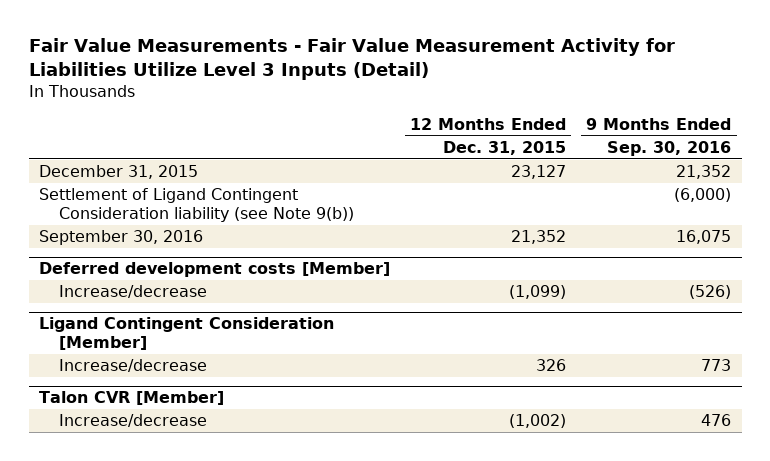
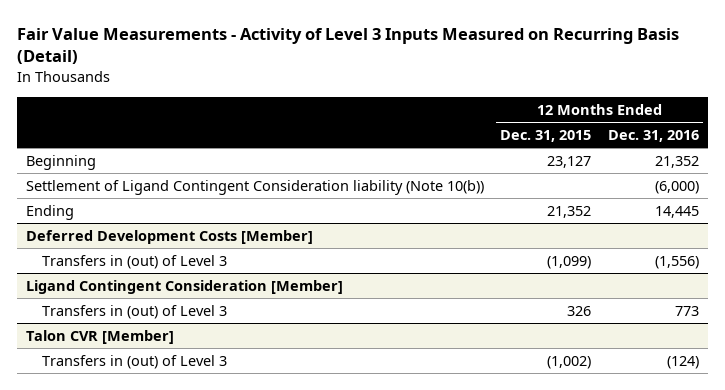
- Fair Value Measurements - Fair Value Measurement Activity for Liabilities Utilize Level 3 Inputs (Detail)
+ Fair Value Measurements - Activity of Level 3 Inputs Measured on Recurring Basis (Detail)
- | 12 Months Ended Dec. 31, 2015 | 9 Months Ended Sep. 30, 2016
+ | 12 Months Ended Dec. 31, 2015 | 12 Months Ended Dec. 31, 2016
- December 31, 2015 | 23,127 | 21,352
- Settlement of Ligand Contingent Consideration liability (see Note 9(b)) | | (6,000)
- September 30, 2016 | 21,352 | 16,075
- Deferred development costs [Member]
- Increase/decrease | (1,099) | (526)
+ Beginning | 23,127 | 21,352
+ Settlement of Ligand Contingent Consideration liability (Note 10(b)) | | (6,000)
+ Ending | 21,352 | 14,445
+ Deferred Development Costs [Member]
+ Transfers in (out) of Level 3 | (1,099) | (1,556)
@ Ligand Contingent Consideration [Member]
- Increase/decrease | 326 | 773
+ Transfers in (out) of Level 3 | 326 | 773
@ Talon CVR [Member]
- Increase/decrease | (1,002) | 476
+ Transfers in (out) of Level 3 | (1,002) | (124)

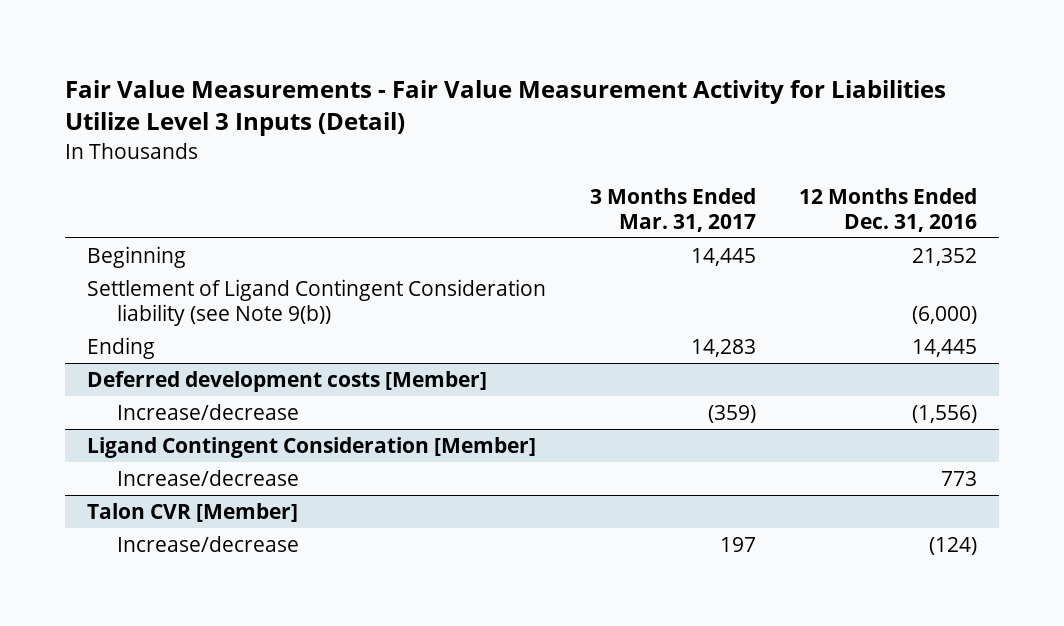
- Fair Value Measurements - Activity of Level 3 Inputs Measured on Recurring Basis (Detail)
+ Fair Value Measurements - Fair Value Measurement Activity for Liabilities Utilize Level 3 Inputs (Detail)
- | 12 Months Ended Dec. 31, 2015 | 12 Months Ended Dec. 31, 2016
+ | 3 Months Ended Mar. 31, 2017 | 12 Months Ended Dec. 31, 2016
- Settlement of Ligand Contingent Consideration liability (Note 10(b)) | | (6,000)
+ Settlement of Ligand Contingent Consideration liability (see Note 9(b)) | | (6,000)
- Deferred Development Costs [Member]
- Transfers in (out) of Level 3 | (1,099) | (1,556)
+ Deferred development costs [Member]
+ Increase/decrease | (359) | (1,556)
@ Ligand Contingent Consideration [Member]
- Transfers in (out) of Level 3 | 326 | 773
+ Increase/decrease | | 773
@ Talon CVR [Member]
- Transfers in (out) of Level 3 | (1,002) | (124)
+ Increase/decrease | 197 | (124)

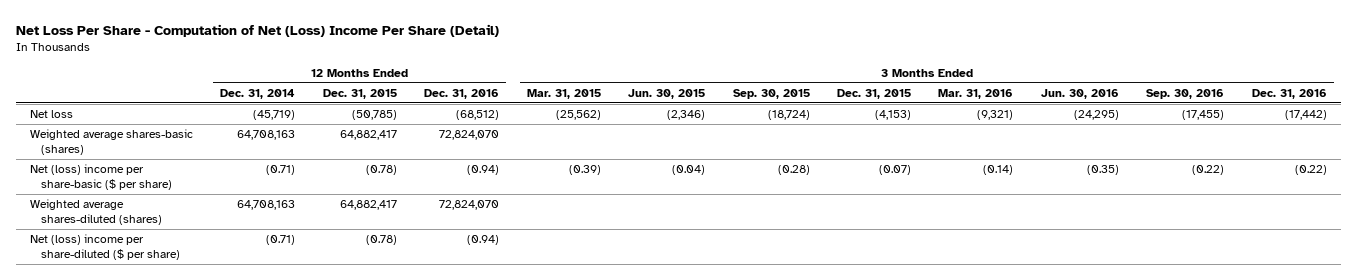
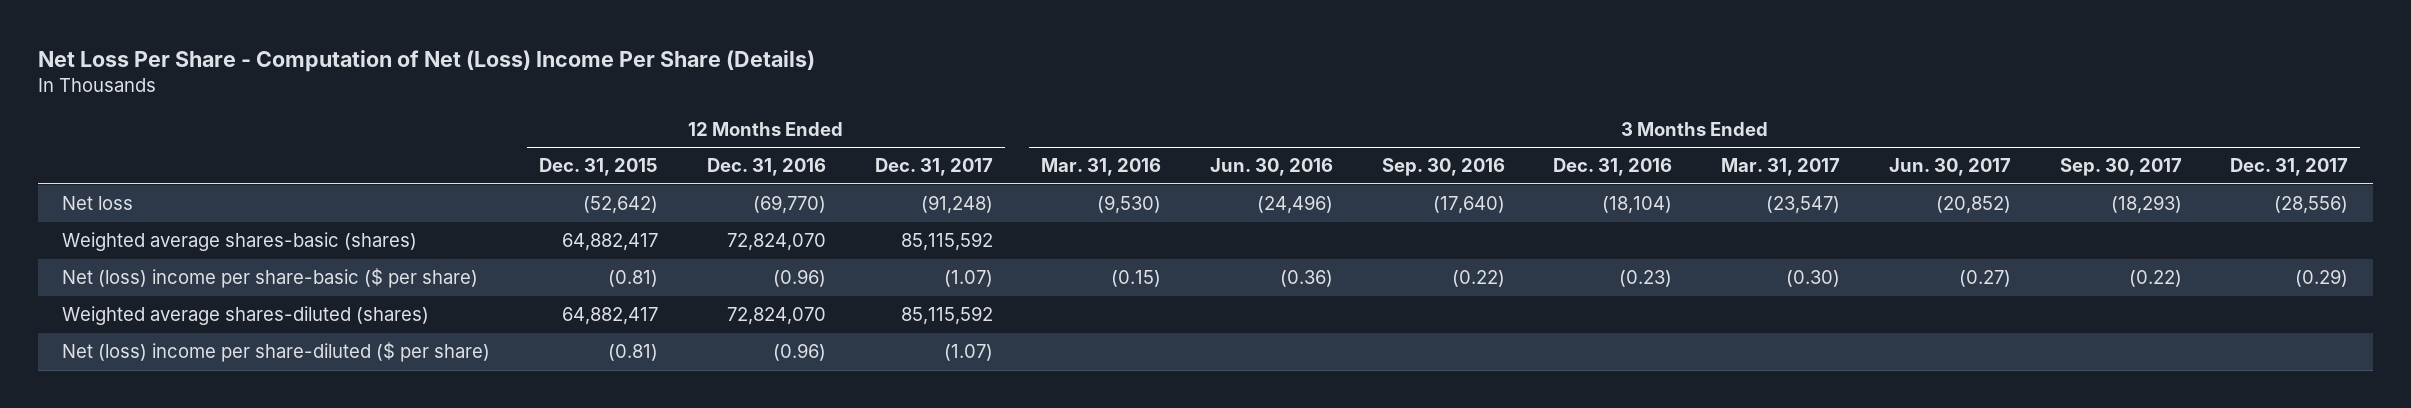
- Net Loss Per Share - Computation of Net (Loss) Income Per Share (Detail)
+ Net Loss Per Share - Computation of Net (Loss) Income Per Share (Details)
- | 12 Months Ended Dec. 31, 2014 | 12 Months Ended Dec. 31, 2015 | 12 Months Ended Dec. 31, 2016 | 3 Months Ended Mar. 31, 2015 | 3 Months Ended Jun. 30, 2015 | 3 Months Ended Sep. 30, 2015 | 3 Months Ended Dec. 31, 2015 | 3 Months Ended Mar. 31, 2016 | 3 Months Ended Jun. 30, 2016 | 3 Months Ended Sep. 30, 2016 | 3 Months Ended Dec. 31, 2016
+ | 12 Months Ended Dec. 31, 2015 | 12 Months Ended Dec. 31, 2016 | 12 Months Ended Dec. 31, 2017 | 3 Months Ended Mar. 31, 2016 | 3 Months Ended Jun. 30, 2016 | 3 Months Ended Sep. 30, 2016 | 3 Months Ended Dec. 31, 2016 | 3 Months Ended Mar. 31, 2017 | 3 Months Ended Jun. 30, 2017 | 3 Months Ended Sep. 30, 2017 | 3 Months Ended Dec. 31, 2017
- Net loss | (45,719) | (50,785) | (68,512) | (25,562) | (2,346) | (18,724) | (4,153) | (9,321) | (24,295) | (17,455) | (17,442)
+ Net loss | (52,642) | (69,770) | (91,248) | (9,530) | (24,496) | (17,640) | (18,104) | (23,547) | (20,852) | (18,293) | (28,556)
- Net (loss) income per share-basic ($ per share) | (0.71) | (0.78) | (0.94) | (0.39) | (0.04) | (0.28) | (0.07) | (0.14) | (0.35) | (0.22) | (0.22)
+ Net (loss) income per share-basic ($ per share) | (0.81) | (0.96) | (1.07) | (0.15) | (0.36) | (0.22) | (0.23) | (0.30) | (0.27) | (0.22) | (0.29)
- Net (loss) income per share-diluted ($ per share) | (0.71) | (0.78) | (0.94) | | | | | | | |
+ Net (loss) income per share-diluted ($ per share) | (0.81) | (0.96) | (1.07) | | | | | | | |

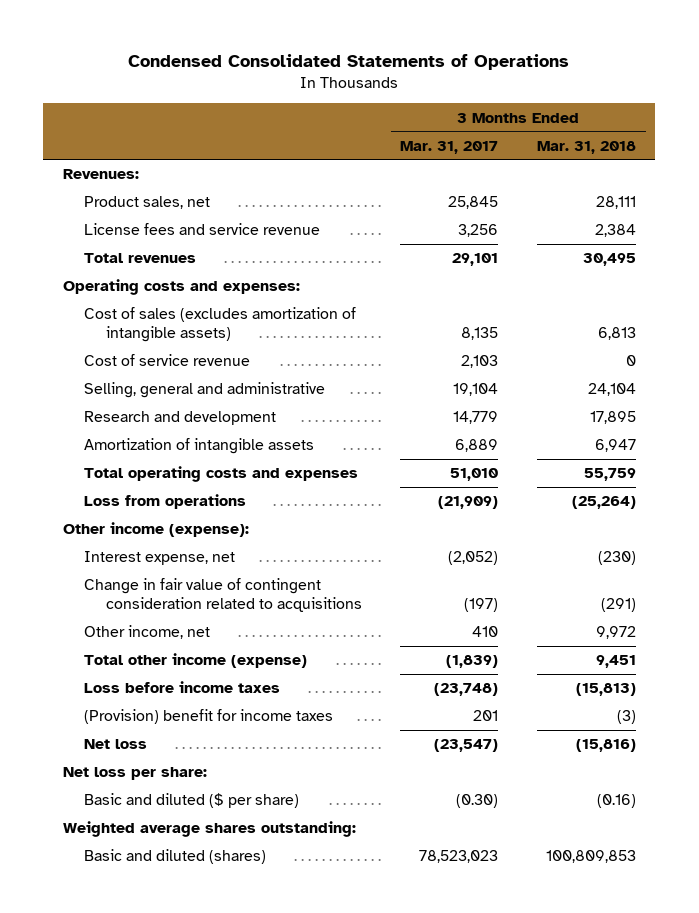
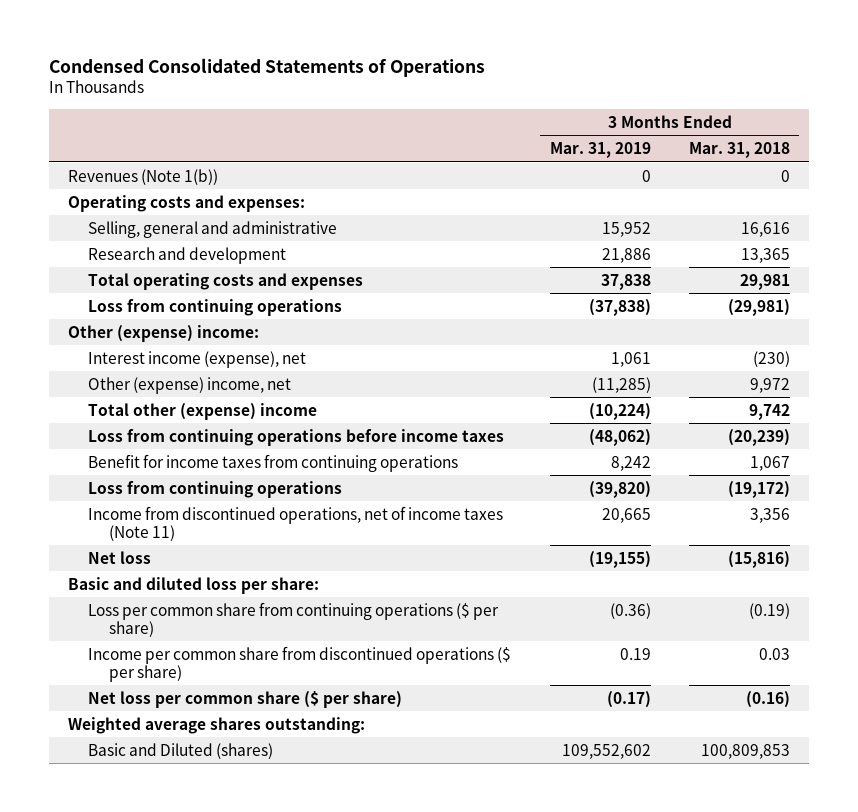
- | 3 Months Ended Mar. 31, 2017 | 3 Months Ended Mar. 31, 2018
+ | 3 Months Ended Mar. 31, 2019 | 3 Months Ended Mar. 31, 2018
- Revenues:
- Product sales, net | 25,845 | 28,111
- License fees and service revenue | 3,256 | 2,384
- Total revenues | 29,101 | 30,495
+ Revenues (Note 1(b)) | 0 | 0
- Cost of sales (excludes amortization of intangible assets) | 8,135 | 6,813
- Cost of service revenue | 2,103 | 0
- Selling, general and administrative | 19,104 | 24,104
- Research and development | 14,779 | 17,895
- Amortization of intangible assets | 6,889 | 6,947
- Total operating costs and expenses | 51,010 | 55,759
- Loss from operations | (21,909) | (25,264)
- Other income (expense):
- Interest expense, net | (2,052) | (230)
- Change in fair value of contingent consideration related to acquisitions | (197) | (291)
- Other income, net | 410 | 9,972
- Total other income (expense) | (1,839) | 9,451
- Loss before income taxes | (23,748) | (15,813)
- (Provision) benefit for income taxes | 201 | (3)
+ Selling, general and administrative | 15,952 | 16,616
+ Research and development | 21,886 | 13,365
+ Total operating costs and expenses | 37,838 | 29,981
+ Loss from continuing operations | (37,838) | (29,981)
+ Other (expense) income:
+ Interest income (expense), net | 1,061 | (230)
+ Other (expense) income, net | (11,285) | 9,972
+ Total other (expense) income | (10,224) | 9,742
+ Loss from continuing operations before income taxes | (48,062) | (20,239)
+ Benefit for income taxes from continuing operations | 8,242 | 1,067
+ Loss from continuing operations | (39,820) | (19,172)
+ Income from discontinued operations, net of income taxes (Note 11) | 20,665 | 3,356
- Net loss per share:
- Basic and diluted ($ per share) | (0.30) | (0.16)
+ Basic and diluted loss per share:
+ Loss per common share from continuing operations ($ per share) | (0.36) | (0.19)
+ Income per common share from discontinued operations ($ per share) | 0.19 | 0.03
+ Net loss per common share ($ per share) | (0.17) | (0.16)
- Basic and diluted (shares) | 78,523,023 | 100,809,853
+ Basic and Diluted (shares) | 109,552,602 | 100,809,853

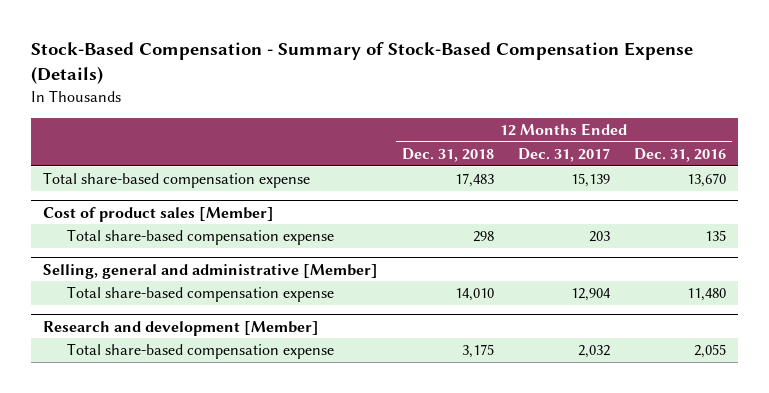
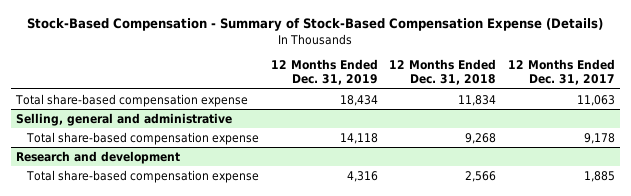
- | 12 Months Ended Dec. 31, 2018 | 12 Months Ended Dec. 31, 2017 | 12 Months Ended Dec. 31, 2016
+ | 12 Months Ended Dec. 31, 2019 | 12 Months Ended Dec. 31, 2018 | 12 Months Ended Dec. 31, 2017
- Total share-based compensation expense | 17,483 | 15,139 | 13,670
- Cost of product sales [Member]
- Total share-based compensation expense | 298 | 203 | 135
- Selling, general and administrative [Member]
- Total share-based compensation expense | 14,010 | 12,904 | 11,480
- Research and development [Member]
- Total share-based compensation expense | 3,175 | 2,032 | 2,055
+ Total share-based compensation expense | 18,434 | 11,834 | 11,063
+ Selling, general and administrative
+ Total share-based compensation expense | 14,118 | 9,268 | 9,178
+ Research and development
+ Total share-based compensation expense | 4,316 | 2,566 | 1,885

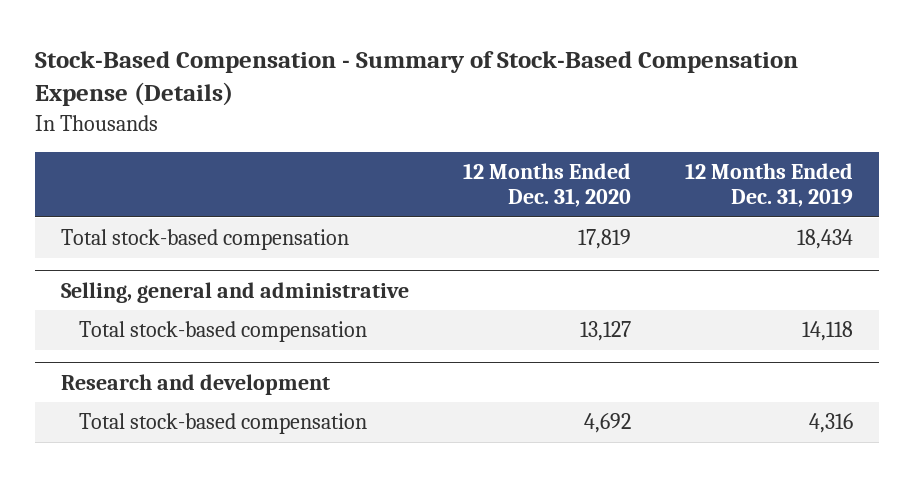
- | 12 Months Ended Dec. 31, 2019 | 12 Months Ended Dec. 31, 2018 | 12 Months Ended Dec. 31, 2017
+ | 12 Months Ended Dec. 31, 2020 | 12 Months Ended Dec. 31, 2019
- Total share-based compensation expense | 18,434 | 11,834 | 11,063
+ Total stock-based compensation | 17,819 | 18,434
@ Selling, general and administrative
- Total share-based compensation expense | 14,118 | 9,268 | 9,178
+ Total stock-based compensation | 13,127 | 14,118
@ Research and development
- Total share-based compensation expense | 4,316 | 2,566 | 1,885
+ Total stock-based compensation | 4,692 | 4,316

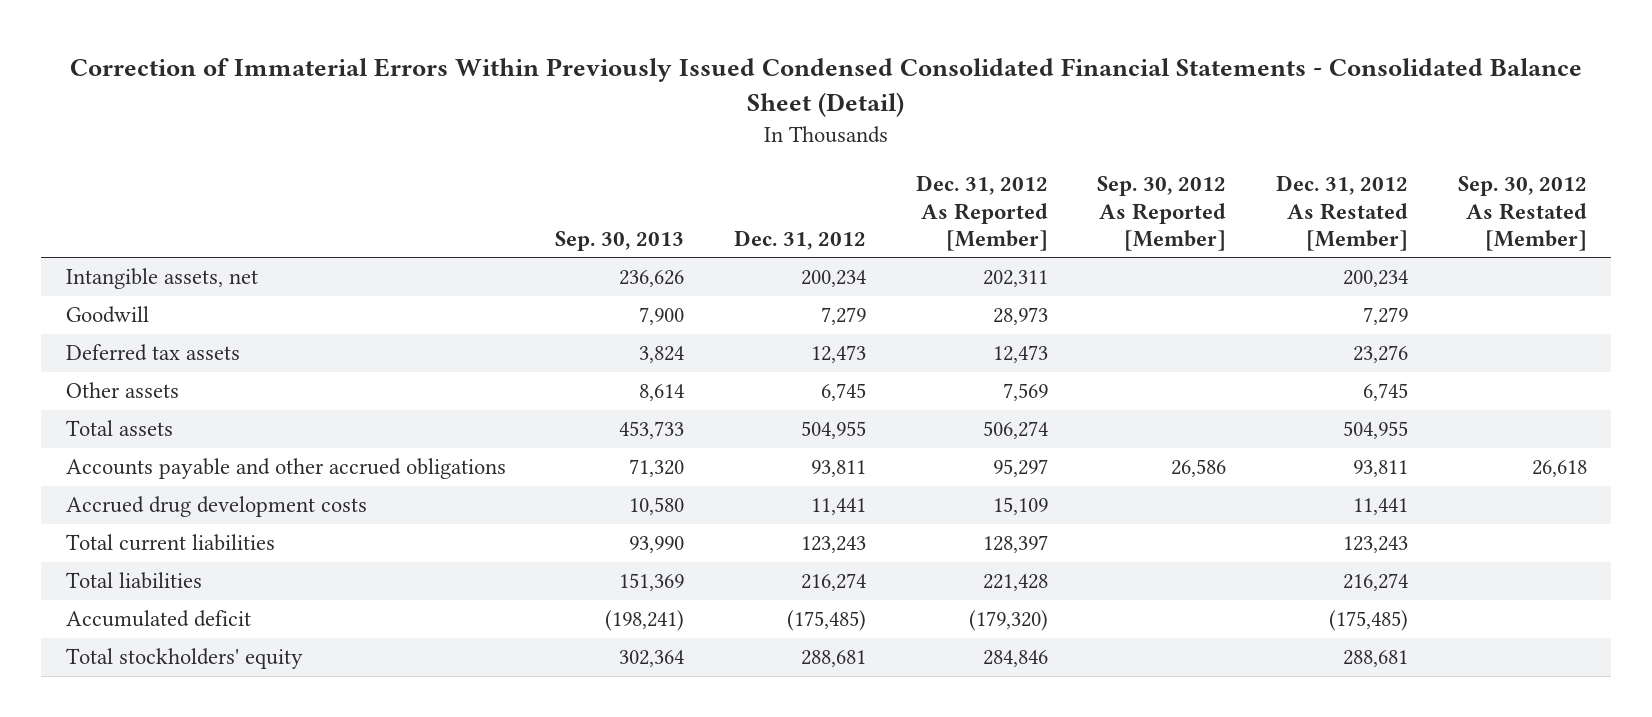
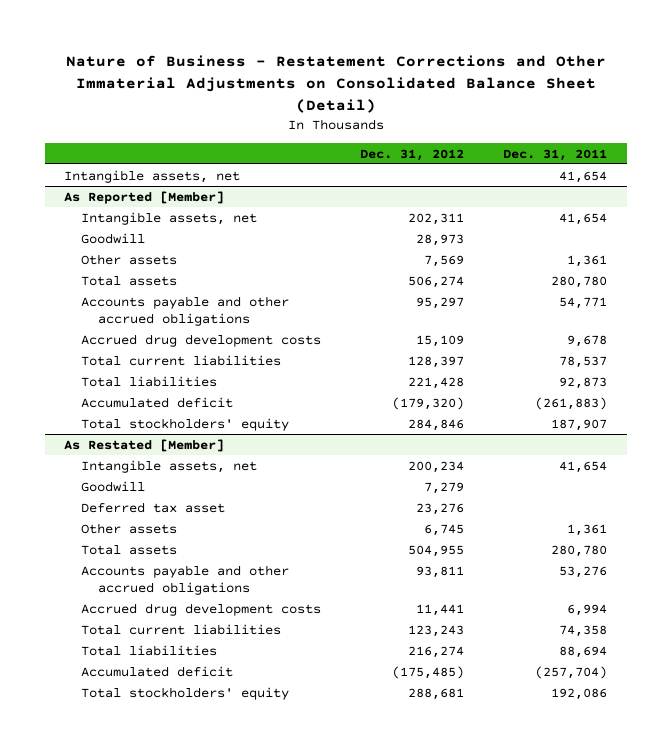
- Correction of Immaterial Errors Within Previously Issued Condensed Consolidated Financial Statements - Consolidated Balance Sheet (Detail)
+ Nature of Business - Restatement Corrections and Other Immaterial Adjustments on Consolidated Balance Sheet (Detail)
- | Sep. 30, 2013 | Dec. 31, 2012 | Dec. 31, 2012 As Reported [Member] | Sep. 30, 2012 As Reported [Member] | Dec. 31, 2012 As Restated [Member] | Sep. 30, 2012 As Restated [Member]
+ | Dec. 31, 2012 | Dec. 31, 2011
+ Intangible assets, net | | 41,654
+ As Reported [Member]
+ Intangible assets, net | 202,311 | 41,654
+ Goodwill | 28,973 |
+ Other assets | 7,569 | 1,361
+ Total assets | 506,274 | 280,780
+ Accounts payable and other accrued obligations | 95,297 | 54,771
+ Accrued drug development costs | 15,109 | 9,678
+ Total current liabilities | 128,397 | 78,537
+ Total liabilities | 221,428 | 92,873
+ Accumulated deficit | (179,320) | (261,883)
+ Total stockholders' equity | 284,846 | 187,907
+ As Restated [Member]
- Deferred tax assets | 3,824 | 12,473 | 12,473 | | 23,276 |
+ Deferred tax asset | 23,276 |

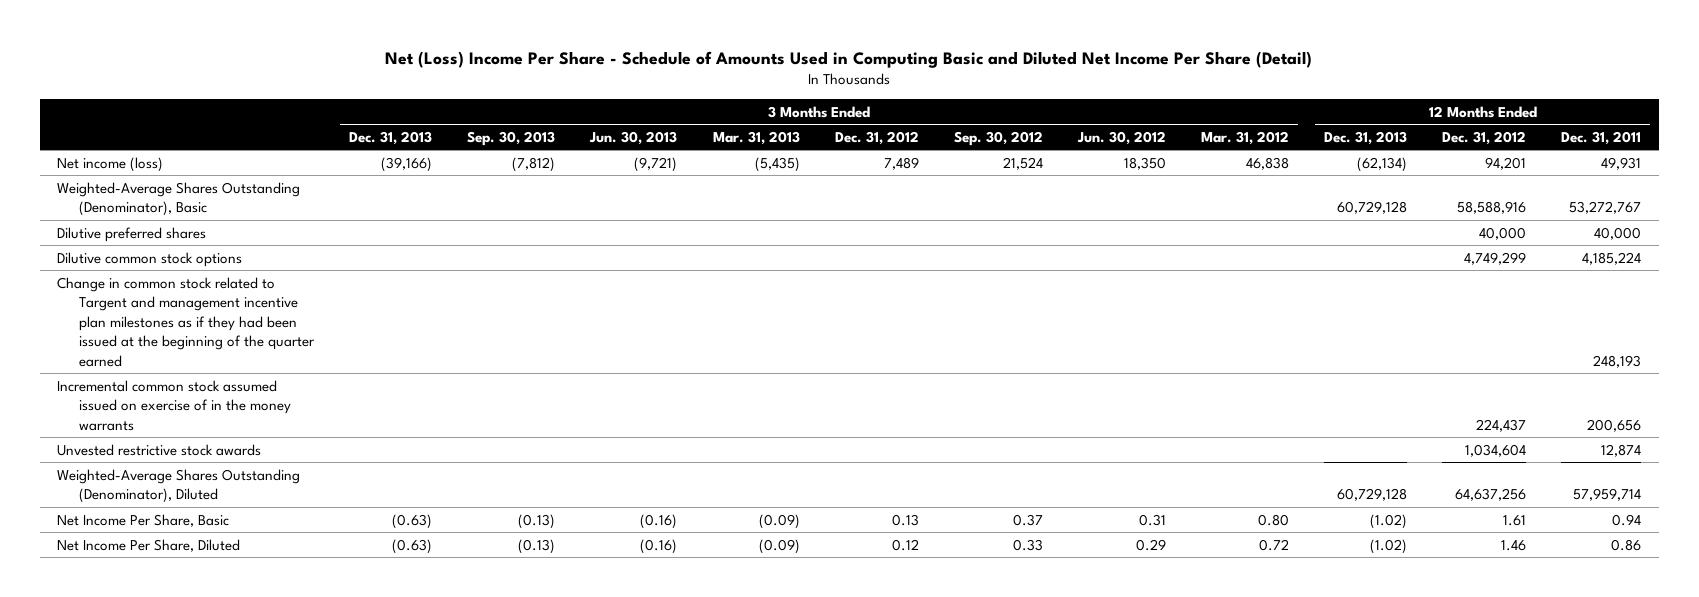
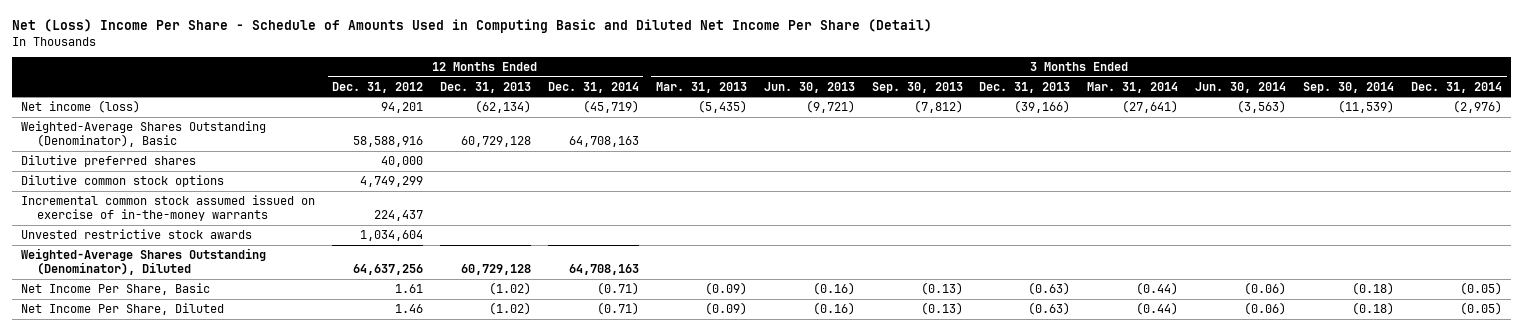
- | 3 Months Ended Dec. 31, 2013 | 3 Months Ended Sep. 30, 2013 | 3 Months Ended Jun. 30, 2013 | 3 Months Ended Mar. 31, 2013 | 3 Months Ended Dec. 31, 2012 | 3 Months Ended Sep. 30, 2012 | 3 Months Ended Jun. 30, 2012 | 3 Months Ended Mar. 31, 2012 | 12 Months Ended Dec. 31, 2013 | 12 Months Ended Dec. 31, 2012 | 12 Months Ended Dec. 31, 2011
+ | 12 Months Ended Dec. 31, 2012 | 12 Months Ended Dec. 31, 2013 | 12 Months Ended Dec. 31, 2014 | 3 Months Ended Mar. 31, 2013 | 3 Months Ended Jun. 30, 2013 | 3 Months Ended Sep. 30, 2013 | 3 Months Ended Dec. 31, 2013 | 3 Months Ended Mar. 31, 2014 | 3 Months Ended Jun. 30, 2014 | 3 Months Ended Sep. 30, 2014 | 3 Months Ended Dec. 31, 2014
- Change in common stock related to Targent and management incentive plan milestones as if they had been issued at the beginning of the quarter earned | | | | | | | | | | | 248,193
- Incremental common stock assumed issued on exercise of in the money warrants | | | | | | | | | | 224,437 | 200,656
+ Incremental common stock assumed issued on exercise of in-the-money warrants | 224,437 | | | | | | | | | |

